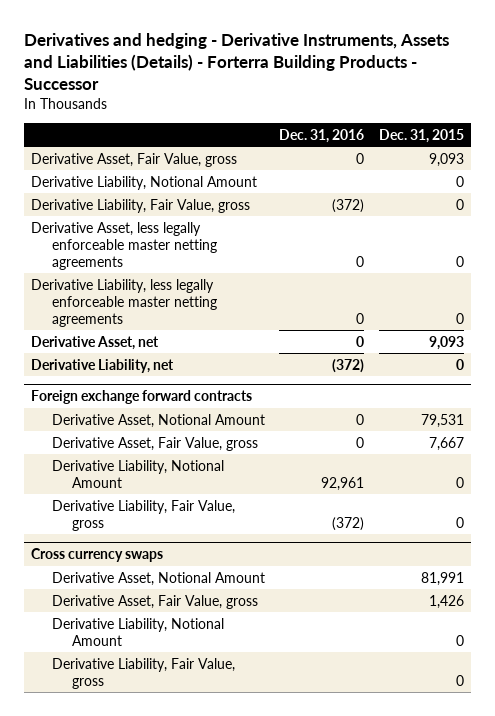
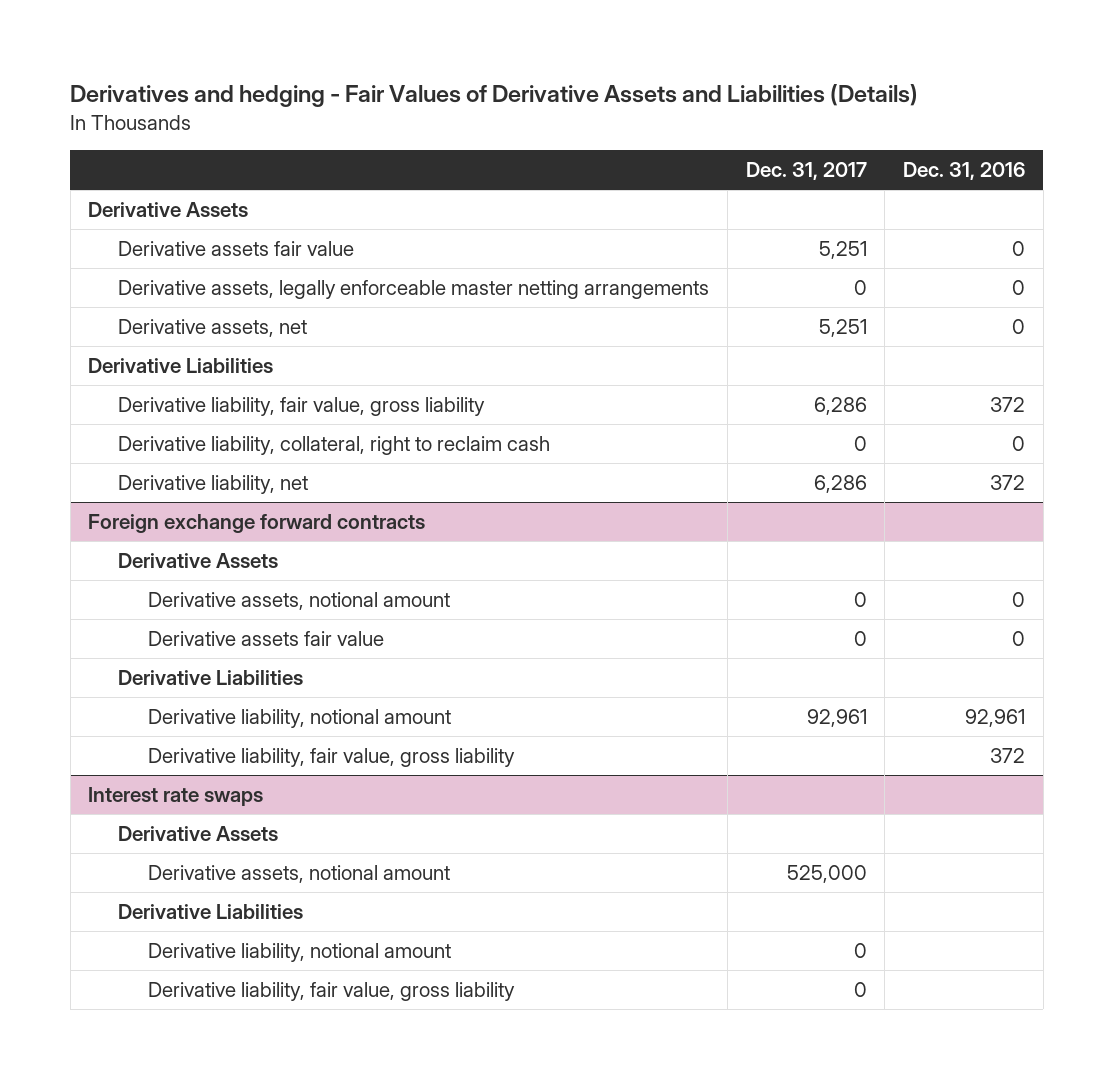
- Derivatives and hedging - Derivative Instruments, Assets and Liabilities (Details) - Forterra Building Products - Successor
+ Derivatives and hedging - Fair Values of Derivative Assets and Liabilities (Details)
- | Dec. 31, 2016 | Dec. 31, 2015
+ | Dec. 31, 2017 | Dec. 31, 2016
- Derivative Asset, Fair Value, gross | 0 | 9,093
- Derivative Liability, Notional Amount | | 0
- Derivative Liability, Fair Value, gross | (372) | 0
- Derivative Asset, less legally enforceable master netting agreements | 0 | 0
- Derivative Liability, less legally enforceable master netting agreements | 0 | 0
- Derivative Asset, net | 0 | 9,093
- Derivative Liability, net | (372) | 0
+ Derivative Assets
+ Derivative assets fair value | 5,251 | 0
+ Derivative assets, legally enforceable master netting arrangements | 0 | 0
+ Derivative assets, net | 5,251 | 0
+ Derivative Liabilities
+ Derivative liability, fair value, gross liability | 6,286 | 372
+ Derivative liability, collateral, right to reclaim cash | 0 | 0
+ Derivative liability, net | 6,286 | 372
@ Foreign exchange forward contracts
- Derivative Asset, Notional Amount | 0 | 79,531
- Derivative Asset, Fair Value, gross | 0 | 7,667
- Derivative Liability, Notional Amount | 92,961 | 0
- Derivative Liability, Fair Value, gross | (372) | 0
- Cross currency swaps
- Derivative Asset, Notional Amount | | 81,991
- Derivative Asset, Fair Value, gross | | 1,426
- Derivative Liability, Notional Amount | | 0
- Derivative Liability, Fair Value, gross | | 0
@ Foreign exchange forward contracts
+ Derivative Assets
+ Derivative assets, notional amount | 0 | 0
+ Derivative assets fair value | 0 | 0
+ Derivative Liabilities
+ Derivative liability, notional amount | 92,961 | 92,961
+ Derivative liability, fair value, gross liability | | 372
+ Interest rate swaps
+ Derivative Assets
+ Derivative assets, notional amount | 525,000 |
+ Derivative Liabilities
+ Derivative liability, notional amount | 0 |
+ Derivative liability, fair value, gross liability | 0 |

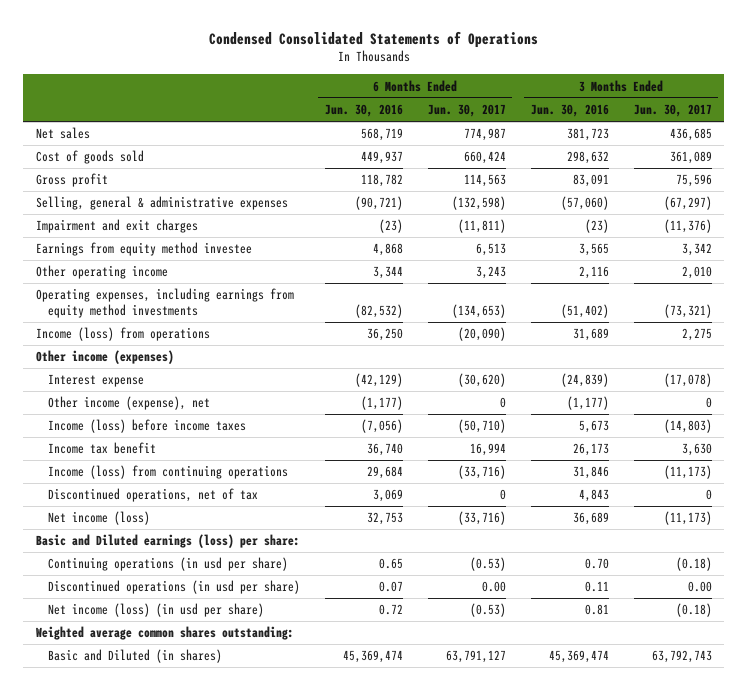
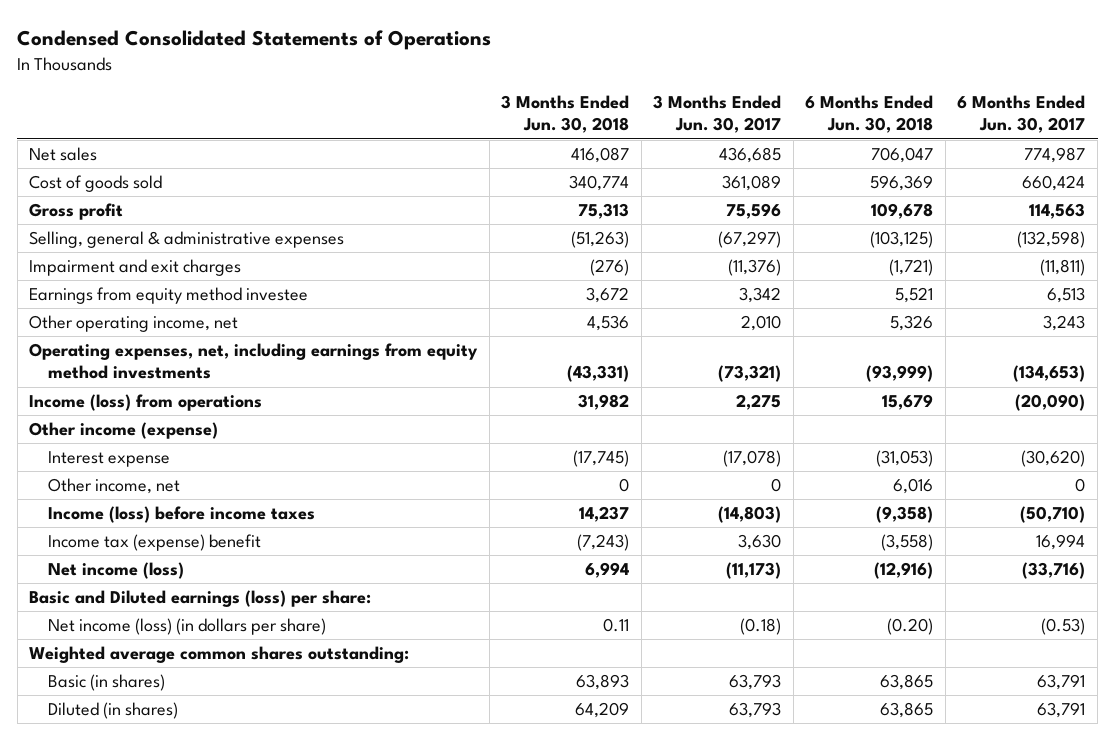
- | 6 Months Ended Jun. 30, 2016 | 6 Months Ended Jun. 30, 2017 | 3 Months Ended Jun. 30, 2016 | 3 Months Ended Jun. 30, 2017
+ | 3 Months Ended Jun. 30, 2018 | 3 Months Ended Jun. 30, 2017 | 6 Months Ended Jun. 30, 2018 | 6 Months Ended Jun. 30, 2017
- Other operating income | 3,344 | 3,243 | 2,116 | 2,010
- Operating expenses, including earnings from equity method investments | (82,532) | (134,653) | (51,402) | (73,321)
+ Other operating income, net | 4,536 | 2,010 | 5,326 | 3,243
+ Operating expenses, net, including earnings from equity method investments | (43,331) | (73,321) | (93,999) | (134,653)
- Other income (expenses)
+ Other income (expense)
- Other income (expense), net | (1,177) | 0 | (1,177) | 0
+ Other income, net | 0 | 0 | 6,016 | 0
- Income tax benefit | 36,740 | 16,994 | 26,173 | 3,630
- Income (loss) from continuing operations | 29,684 | (33,716) | 31,846 | (11,173)
- Discontinued operations, net of tax | 3,069 | 0 | 4,843 | 0
+ Income tax (expense) benefit | (7,243) | 3,630 | (3,558) | 16,994
- Continuing operations (in usd per share) | 0.65 | (0.53) | 0.70 | (0.18)
- Discontinued operations (in usd per share) | 0.07 | 0.00 | 0.11 | 0.00
- Net income (loss) (in usd per share) | 0.72 | (0.53) | 0.81 | (0.18)
+ Net income (loss) (in dollars per share) | 0.11 | (0.18) | (0.20) | (0.53)
- Basic and Diluted (in shares) | 45,369,474 | 63,791,127 | 45,369,474 | 63,792,743
+ Basic (in shares) | 63,893 | 63,793 | 63,865 | 63,791
+ Diluted (in shares) | 64,209 | 63,793 | 63,865 | 63,791

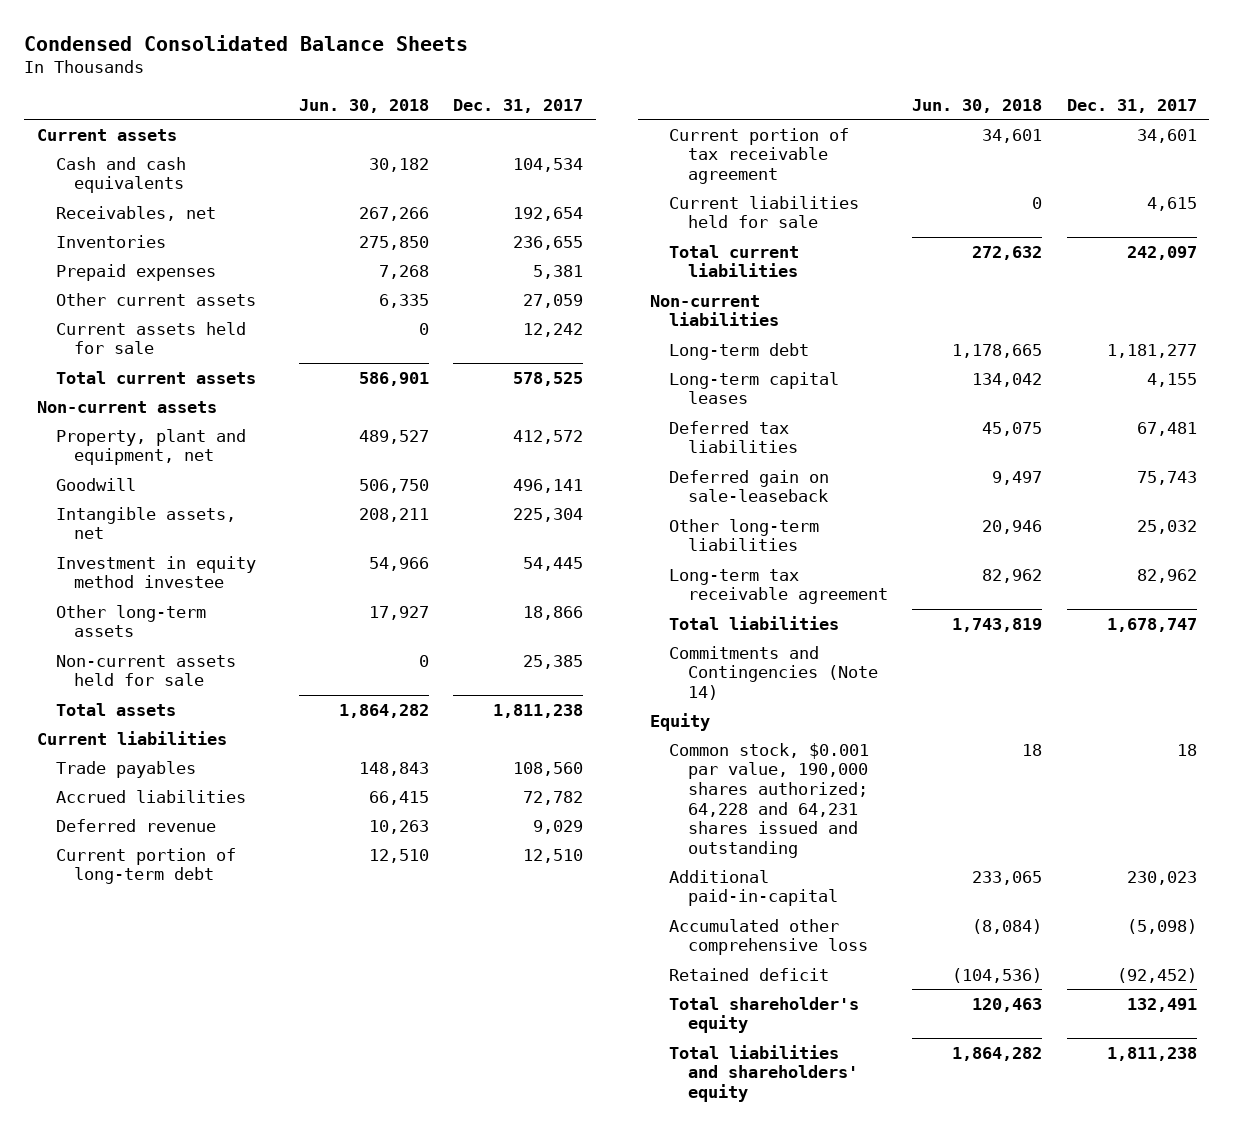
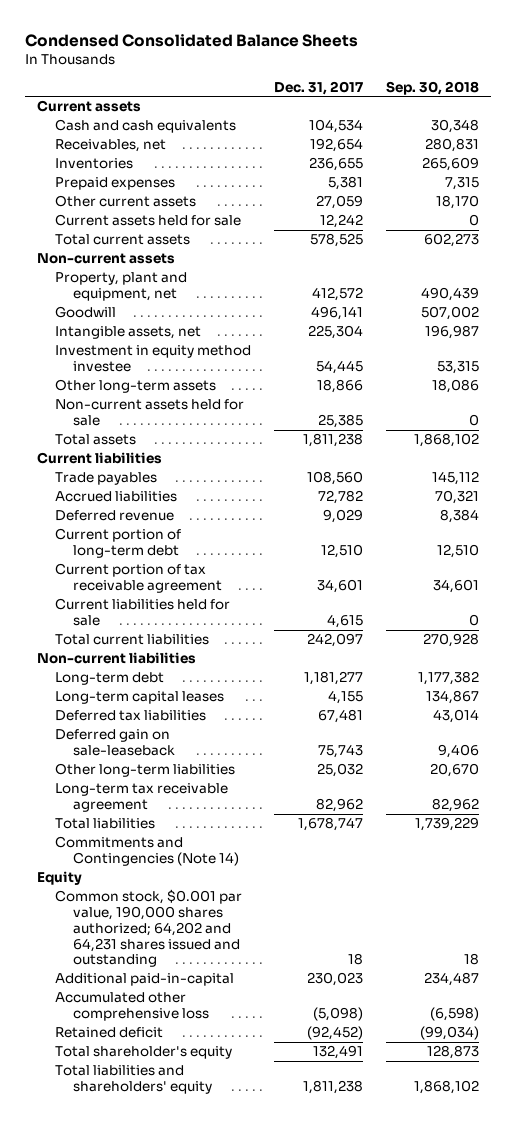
- | Jun. 30, 2018 | Dec. 31, 2017
+ | Dec. 31, 2017 | Sep. 30, 2018
- Common stock, $0.001 par value, 190,000 shares authorized; 64,228 and 64,231 shares issued and outstanding | 18 | 18
+ Common stock, $0.001 par value, 190,000 shares authorized; 64,202 and 64,231 shares issued and outstanding | 18 | 18

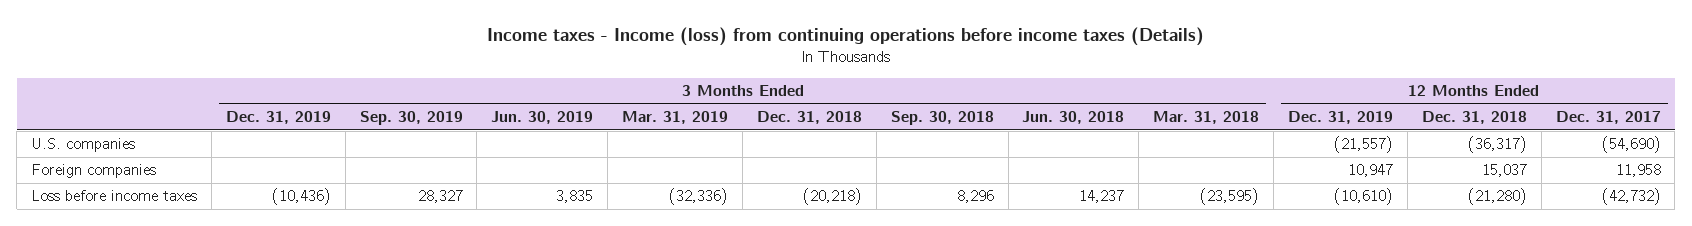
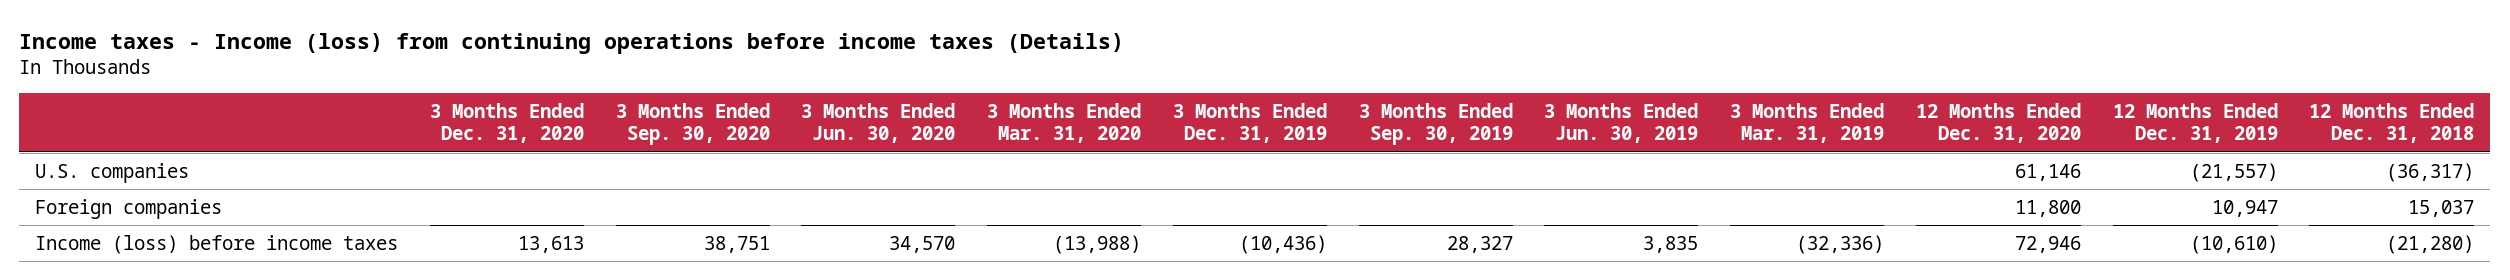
- | 3 Months Ended Dec. 31, 2019 | 3 Months Ended Sep. 30, 2019 | 3 Months Ended Jun. 30, 2019 | 3 Months Ended Mar. 31, 2019 | 3 Months Ended Dec. 31, 2018 | 3 Months Ended Sep. 30, 2018 | 3 Months Ended Jun. 30, 2018 | 3 Months Ended Mar. 31, 2018 | 12 Months Ended Dec. 31, 2019 | 12 Months Ended Dec. 31, 2018 | 12 Months Ended Dec. 31, 2017
+ | 3 Months Ended Dec. 31, 2020 | 3 Months Ended Sep. 30, 2020 | 3 Months Ended Jun. 30, 2020 | 3 Months Ended Mar. 31, 2020 | 3 Months Ended Dec. 31, 2019 | 3 Months Ended Sep. 30, 2019 | 3 Months Ended Jun. 30, 2019 | 3 Months Ended Mar. 31, 2019 | 12 Months Ended Dec. 31, 2020 | 12 Months Ended Dec. 31, 2019 | 12 Months Ended Dec. 31, 2018
- Loss before income taxes | (10,436) | 28,327 | 3,835 | (32,336) | (20,218) | 8,296 | 14,237 | (23,595) | (10,610) | (21,280) | (42,732)
+ Income (loss) before income taxes | 13,613 | 38,751 | 34,570 | (13,988) | (10,436) | 28,327 | 3,835 | (32,336) | 72,946 | (10,610) | (21,280)

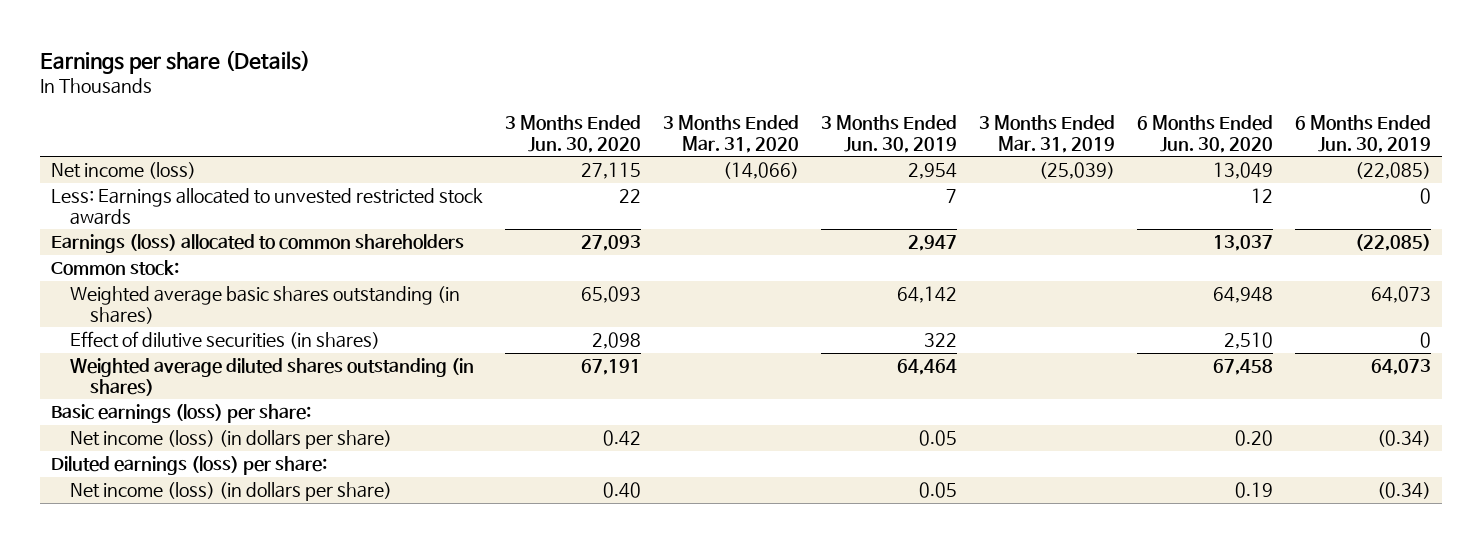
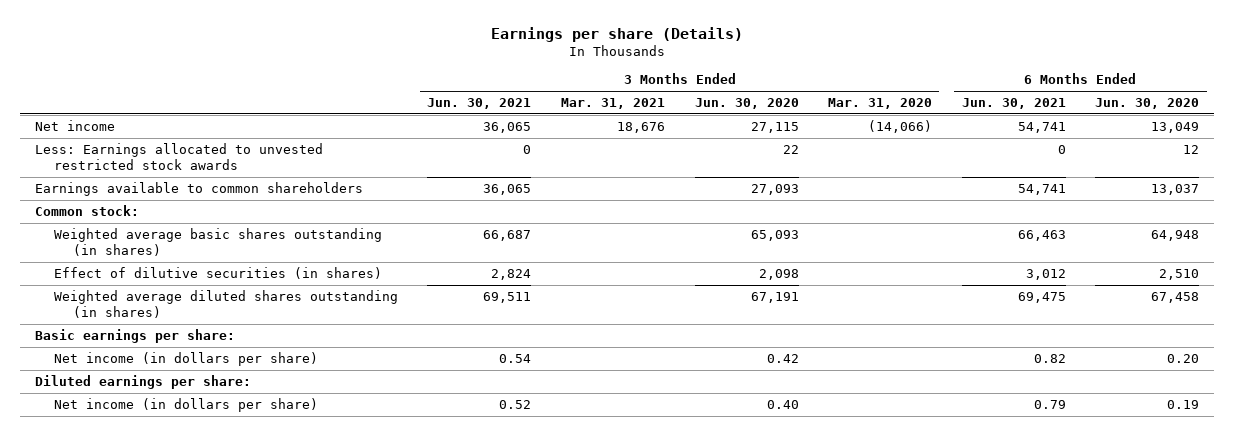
- | 3 Months Ended Jun. 30, 2020 | 3 Months Ended Mar. 31, 2020 | 3 Months Ended Jun. 30, 2019 | 3 Months Ended Mar. 31, 2019 | 6 Months Ended Jun. 30, 2020 | 6 Months Ended Jun. 30, 2019
+ | 3 Months Ended Jun. 30, 2021 | 3 Months Ended Mar. 31, 2021 | 3 Months Ended Jun. 30, 2020 | 3 Months Ended Mar. 31, 2020 | 6 Months Ended Jun. 30, 2021 | 6 Months Ended Jun. 30, 2020
- Net income (loss) | 27,115 | (14,066) | 2,954 | (25,039) | 13,049 | (22,085)
+ Net income | 36,065 | 18,676 | 27,115 | (14,066) | 54,741 | 13,049
- Earnings (loss) allocated to common shareholders | 27,093 | | 2,947 | | 13,037 | (22,085)
+ Earnings available to common shareholders | 36,065 | | 27,093 | | 54,741 | 13,037
- Basic earnings (loss) per share:
- Net income (loss) (in dollars per share) | 0.42 | | 0.05 | | 0.20 | (0.34)
- Diluted earnings (loss) per share:
- Net income (loss) (in dollars per share) | 0.40 | | 0.05 | | 0.19 | (0.34)
+ Basic earnings per share:
+ Net income (in dollars per share) | 0.54 | | 0.42 | | 0.82 | 0.20
+ Diluted earnings per share:
+ Net income (in dollars per share) | 0.52 | | 0.40 | | 0.79 | 0.19

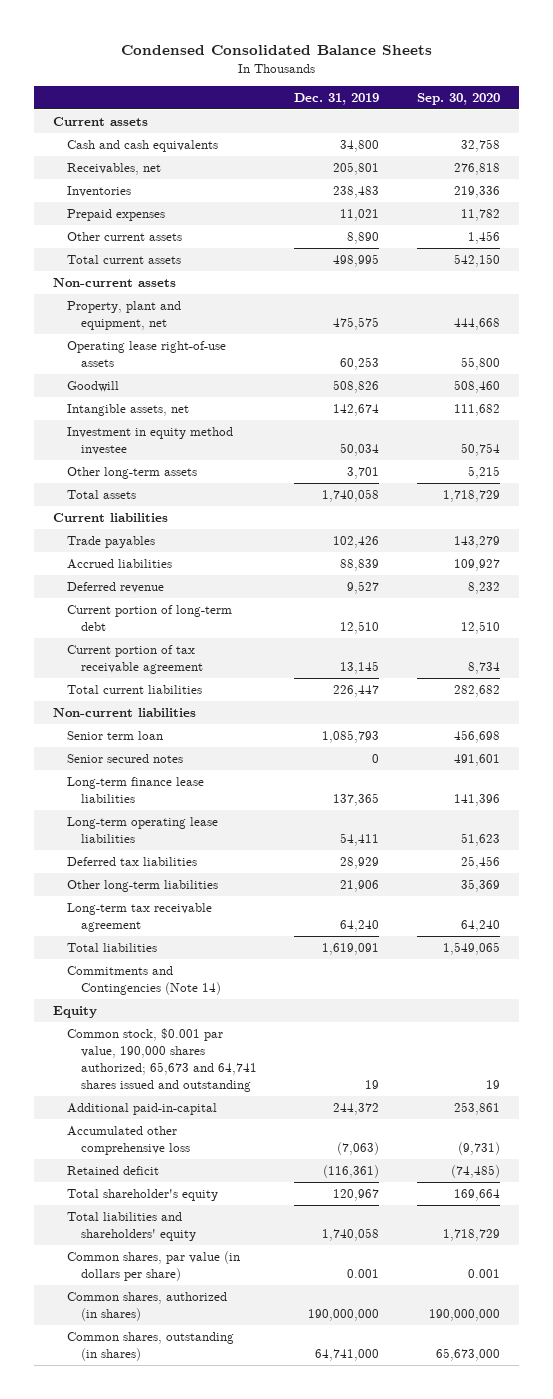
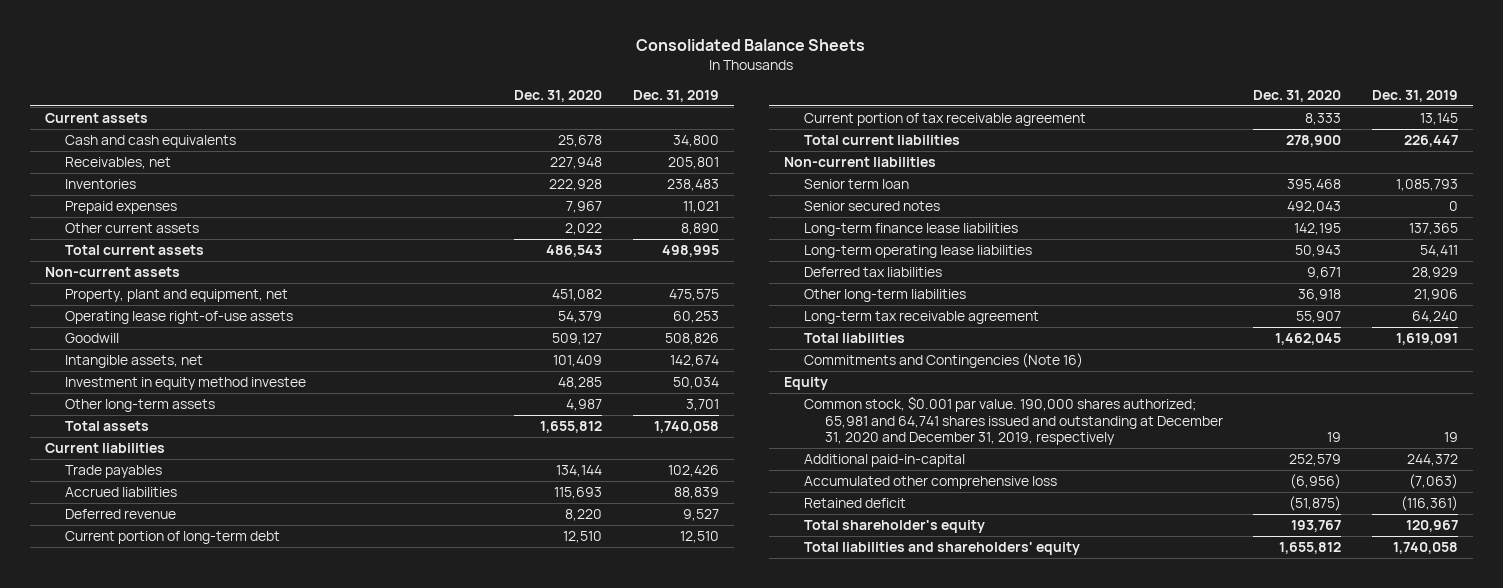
- Condensed Consolidated Balance Sheets
+ Consolidated Balance Sheets
- | Dec. 31, 2019 | Sep. 30, 2020
+ | Dec. 31, 2020 | Dec. 31, 2019
- Commitments and Contingencies (Note 14)
+ Commitments and Contingencies (Note 16)
- Common stock, $0.001 par value, 190,000 shares authorized; 65,673 and 64,741 shares issued and outstanding | 19 | 19
+ Common stock, $0.001 par value. 190,000 shares authorized; 65,981 and 64,741 shares issued and outstanding at December 31, 2020 and December 31, 2019, respectively | 19 | 19
- Common shares, par value (in dollars per share) | 0.001 | 0.001
- Common shares, authorized (in shares) | 190,000,000 | 190,000,000
- Common shares, outstanding (in shares) | 64,741,000 | 65,673,000

